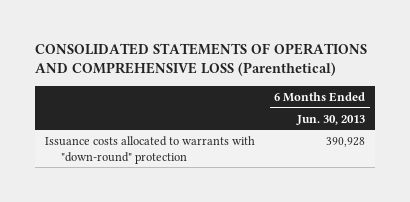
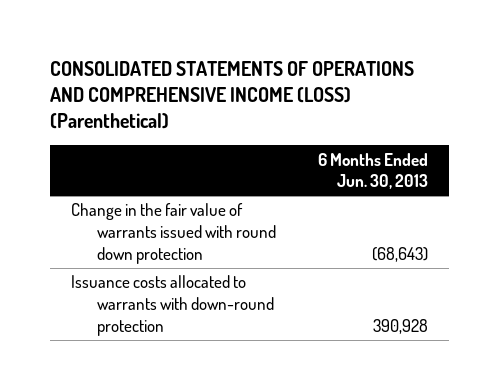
- CONSOLIDATED STATEMENTS OF OPERATIONS AND COMPREHENSIVE LOSS (Parenthetical)
+ CONSOLIDATED STATEMENTS OF OPERATIONS AND COMPREHENSIVE INCOME (LOSS) (Parenthetical)
- Issuance costs allocated to warrants with "down-round" protection | 390,928
+ Change in the fair value of warrants issued with round down protection | (68,643)
+ Issuance costs allocated to warrants with down-round protection | 390,928

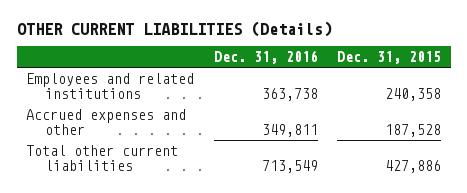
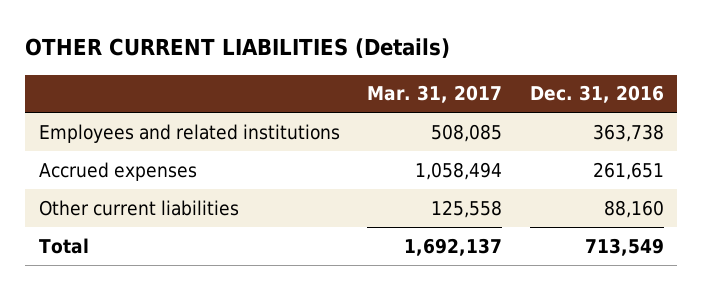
- | Dec. 31, 2016 | Dec. 31, 2015
+ | Mar. 31, 2017 | Dec. 31, 2016
- Accrued expenses and other | 349,811 | 187,528
- Total other current liabilities | 713,549 | 427,886
+ Accrued expenses | 1,058,494 | 261,651
+ Other current liabilities | 125,558 | 88,160
+ Total | 1,692,137 | 713,549

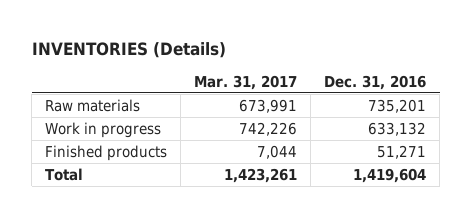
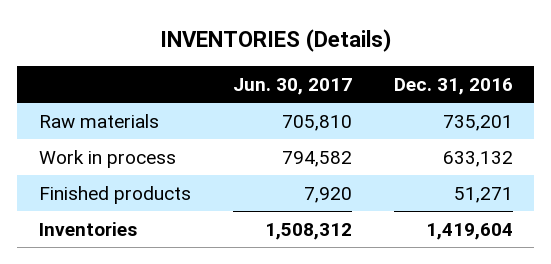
- | Mar. 31, 2017 | Dec. 31, 2016
+ | Jun. 30, 2017 | Dec. 31, 2016
- Work in progress | 742,226 | 633,132
+ Work in process | 794,582 | 633,132
- Total | 1,423,261 | 1,419,604
+ Inventories | 1,508,312 | 1,419,604

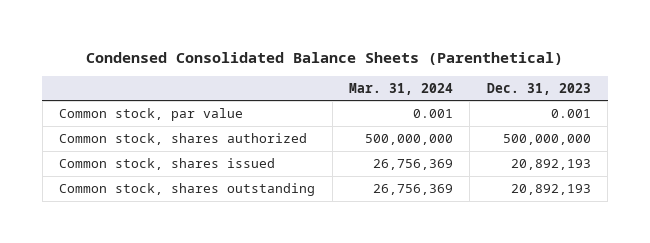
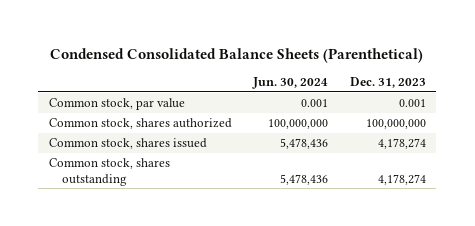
- | Mar. 31, 2024 | Dec. 31, 2023
+ | Jun. 30, 2024 | Dec. 31, 2023
- Common stock, shares authorized | 500,000,000 | 500,000,000
- Common stock, shares issued | 26,756,369 | 20,892,193
- Common stock, shares outstanding | 26,756,369 | 20,892,193
+ Common stock, shares authorized | 100,000,000 | 100,000,000
+ Common stock, shares issued | 5,478,436 | 4,178,274
+ Common stock, shares outstanding | 5,478,436 | 4,178,274

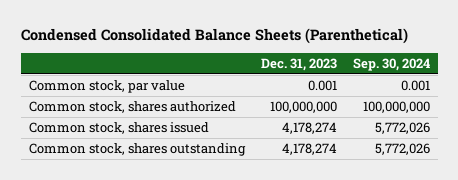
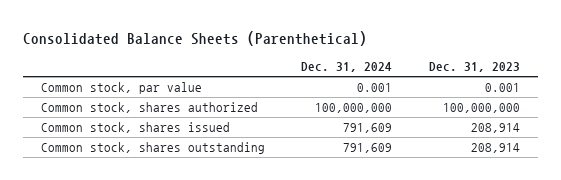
- Condensed Consolidated Balance Sheets (Parenthetical)
+ Consolidated Balance Sheets (Parenthetical)
- | Dec. 31, 2023 | Sep. 30, 2024
+ | Dec. 31, 2024 | Dec. 31, 2023
- Common stock, shares issued | 4,178,274 | 5,772,026
- Common stock, shares outstanding | 4,178,274 | 5,772,026
+ Common stock, shares issued | 791,609 | 208,914
+ Common stock, shares outstanding | 791,609 | 208,914

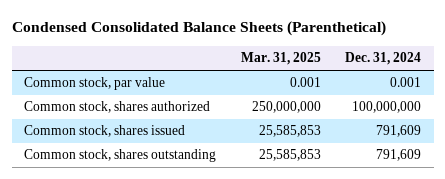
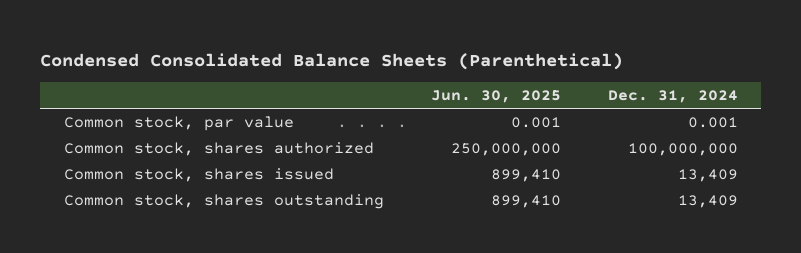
- | Mar. 31, 2025 | Dec. 31, 2024
+ | Jun. 30, 2025 | Dec. 31, 2024
- Common stock, shares issued | 25,585,853 | 791,609
- Common stock, shares outstanding | 25,585,853 | 791,609
+ Common stock, shares issued | 899,410 | 13,409
+ Common stock, shares outstanding | 899,410 | 13,409

